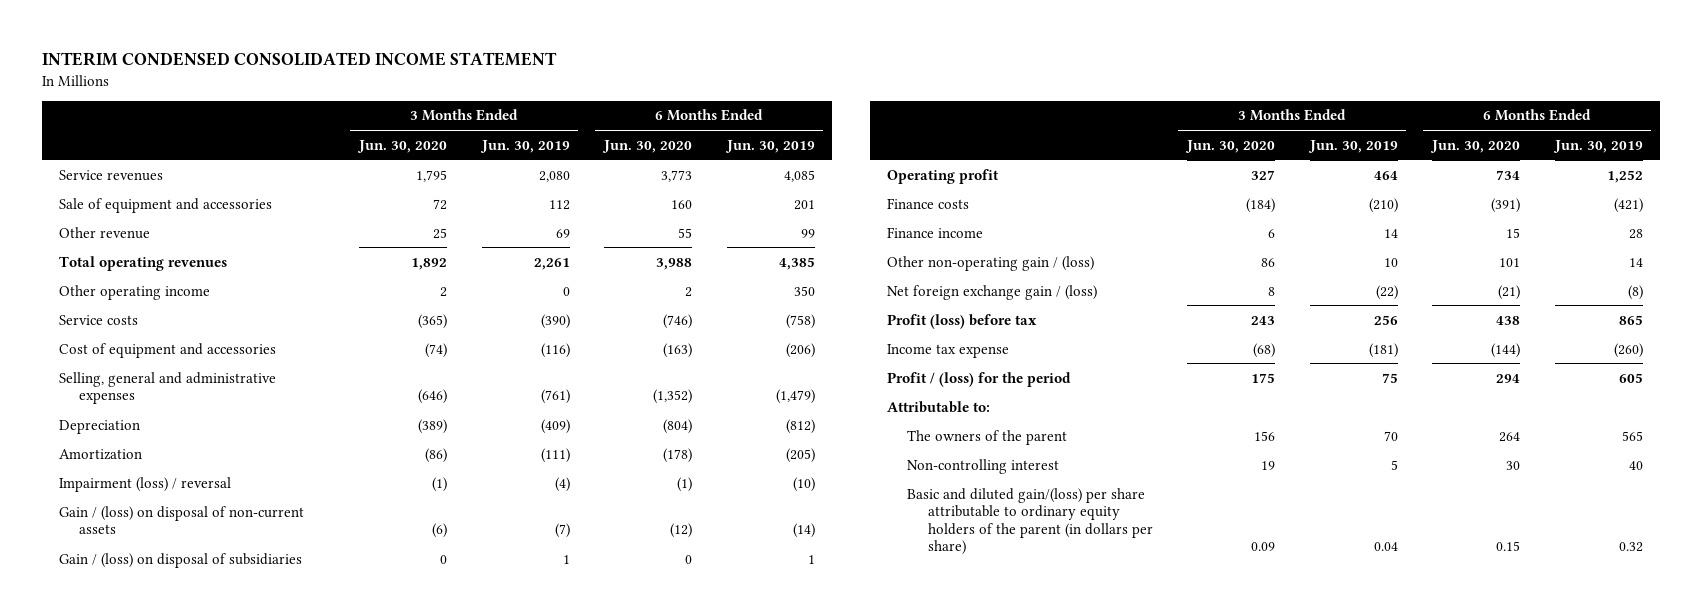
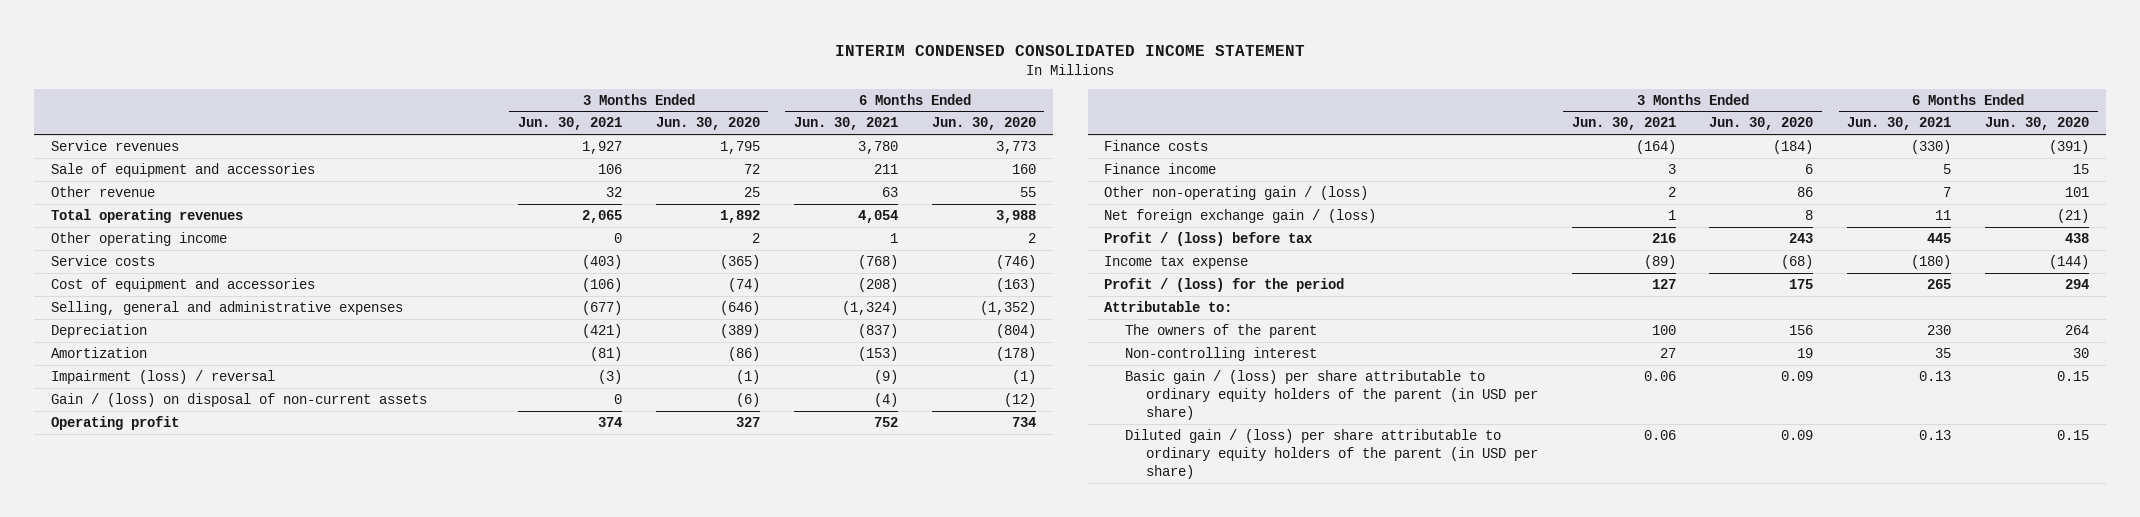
- | 3 Months Ended Jun. 30, 2020 | 3 Months Ended Jun. 30, 2019 | 6 Months Ended Jun. 30, 2020 | 6 Months Ended Jun. 30, 2019
+ | 3 Months Ended Jun. 30, 2021 | 3 Months Ended Jun. 30, 2020 | 6 Months Ended Jun. 30, 2021 | 6 Months Ended Jun. 30, 2020
- Gain / (loss) on disposal of subsidiaries | 0 | 1 | 0 | 1
- Profit (loss) before tax | 243 | 256 | 438 | 865
+ Profit / (loss) before tax | 216 | 243 | 445 | 438
- Basic and diluted gain/(loss) per share attributable to ordinary equity holders of the parent (in dollars per share) | 0.09 | 0.04 | 0.15 | 0.32
+ Basic gain / (loss) per share attributable to ordinary equity holders of the parent (in USD per share) | 0.06 | 0.09 | 0.13 | 0.15
+ Diluted gain / (loss) per share attributable to ordinary equity holders of the parent (in USD per share) | 0.06 | 0.09 | 0.13 | 0.15

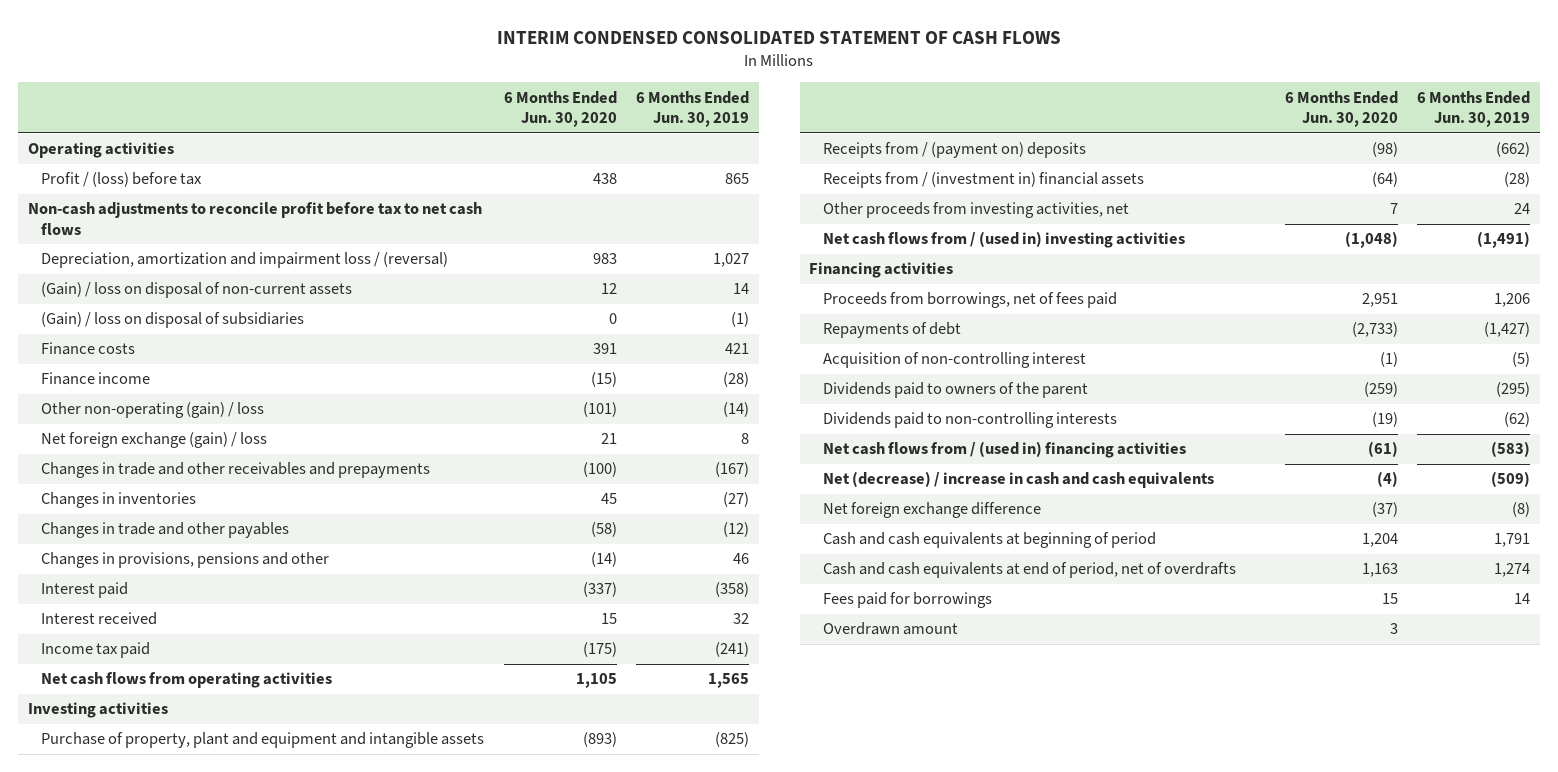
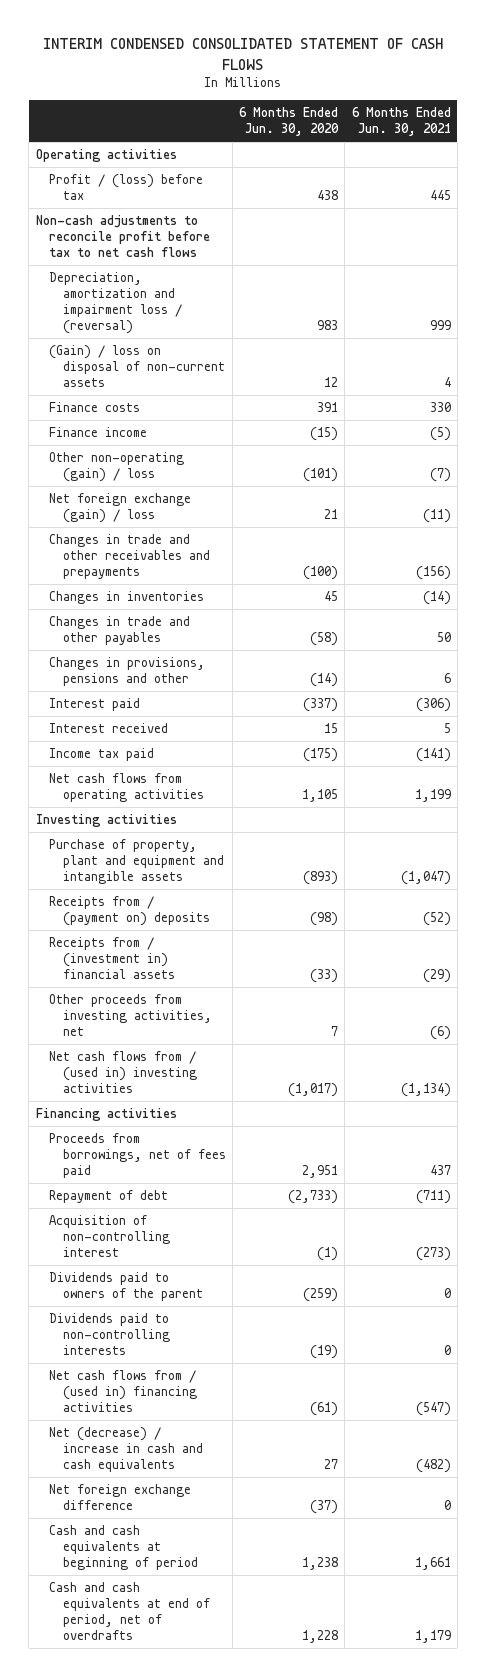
- | 6 Months Ended Jun. 30, 2020 | 6 Months Ended Jun. 30, 2019
+ | 6 Months Ended Jun. 30, 2020 | 6 Months Ended Jun. 30, 2021
- (Gain) / loss on disposal of subsidiaries | 0 | (1)
- Receipts from / (investment in) financial assets | (64) | (28)
+ Receipts from / (investment in) financial assets | (33) | (29)
- Net cash flows from / (used in) investing activities | (1,048) | (1,491)
+ Net cash flows from / (used in) investing activities | (1,017) | (1,134)
- Repayments of debt | (2,733) | (1,427)
+ Repayment of debt | (2,733) | (711)
- Net (decrease) / increase in cash and cash equivalents | (4) | (509)
+ Net (decrease) / increase in cash and cash equivalents | 27 | (482)
- Cash and cash equivalents at beginning of period | 1,204 | 1,791
- Cash and cash equivalents at end of period, net of overdrafts | 1,163 | 1,274
- Fees paid for borrowings | 15 | 14
- Overdrawn amount | 3 |
+ Cash and cash equivalents at beginning of period | 1,238 | 1,661
+ Cash and cash equivalents at end of period, net of overdrafts | 1,228 | 1,179

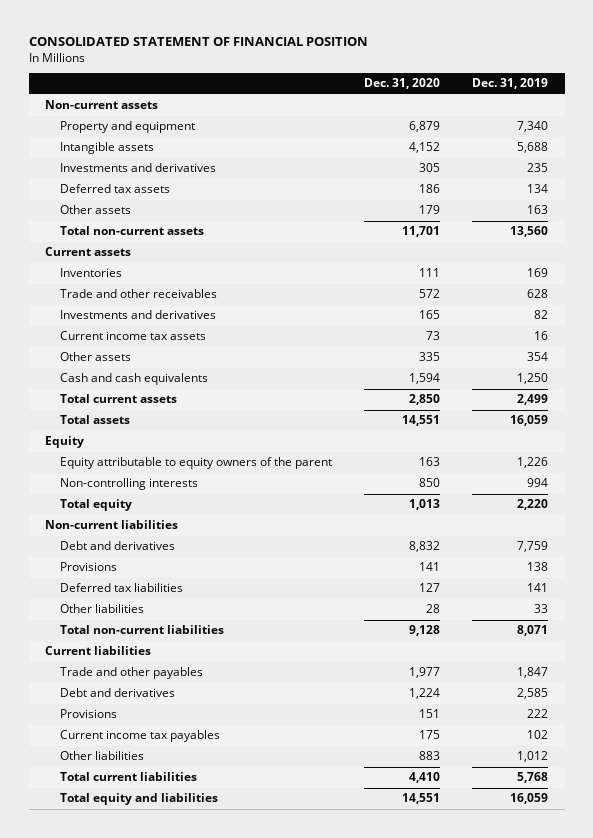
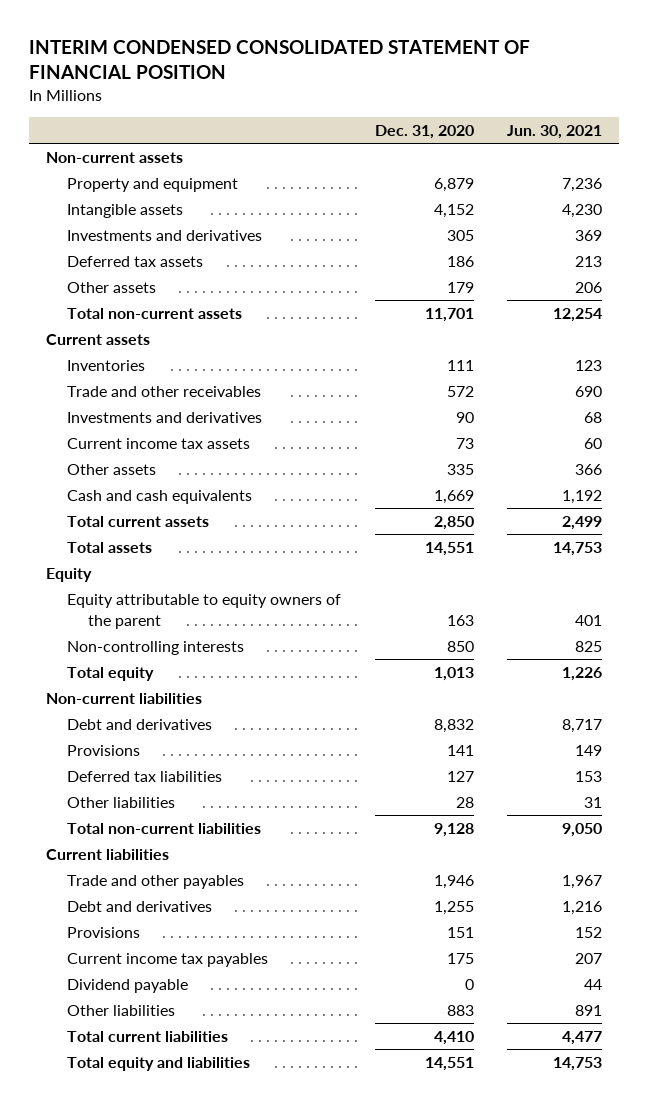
- CONSOLIDATED STATEMENT OF FINANCIAL POSITION
+ INTERIM CONDENSED CONSOLIDATED STATEMENT OF FINANCIAL POSITION
- | Dec. 31, 2020 | Dec. 31, 2019
+ | Dec. 31, 2020 | Jun. 30, 2021
- Investments and derivatives | 165 | 82
+ Investments and derivatives | 90 | 68
- Cash and cash equivalents | 1,594 | 1,250
+ Cash and cash equivalents | 1,669 | 1,192
- Trade and other payables | 1,977 | 1,847
- Debt and derivatives | 1,224 | 2,585
+ Trade and other payables | 1,946 | 1,967
+ Debt and derivatives | 1,255 | 1,216
+ Dividend payable | 0 | 44

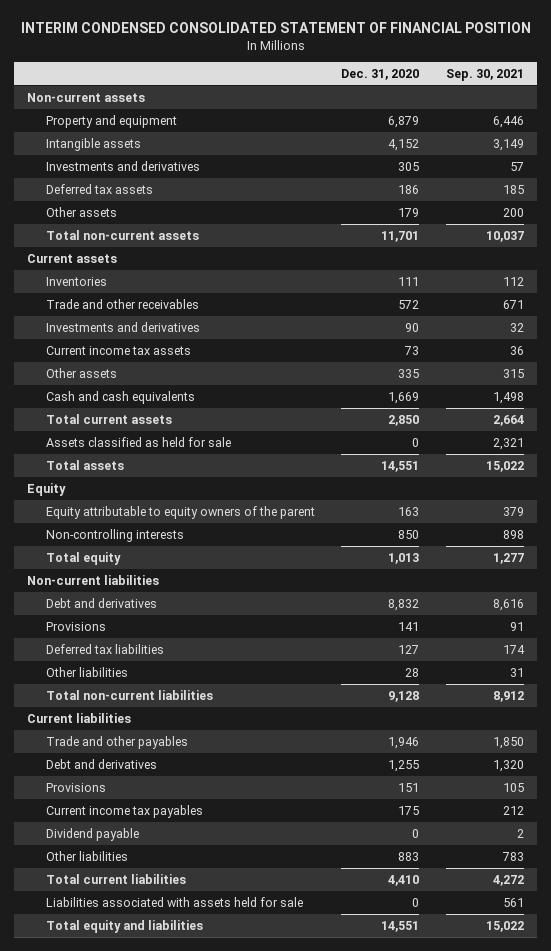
- | Dec. 31, 2020 | Jun. 30, 2021
+ | Dec. 31, 2020 | Sep. 30, 2021
+ Assets classified as held for sale | 0 | 2,321
+ Liabilities associated with assets held for sale | 0 | 561

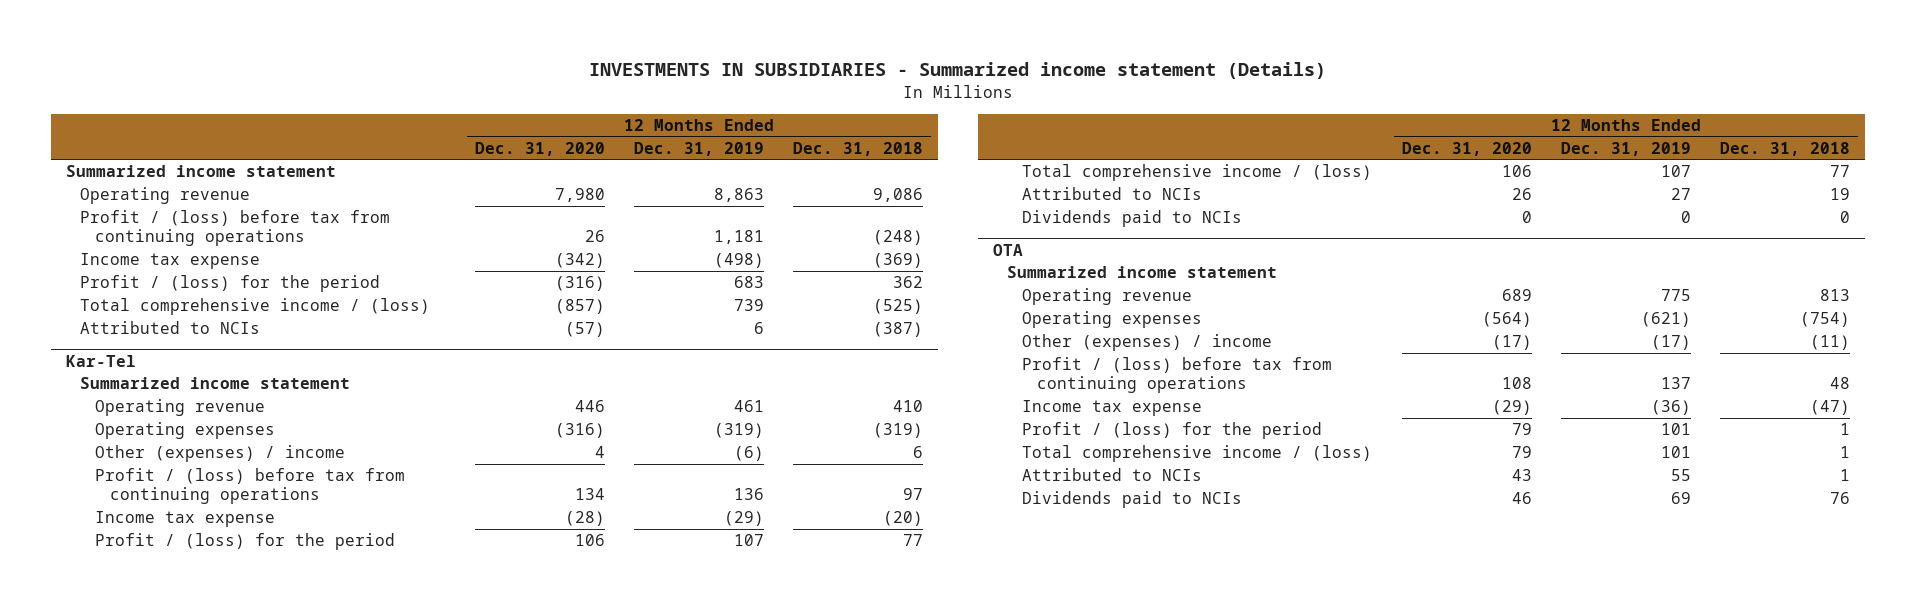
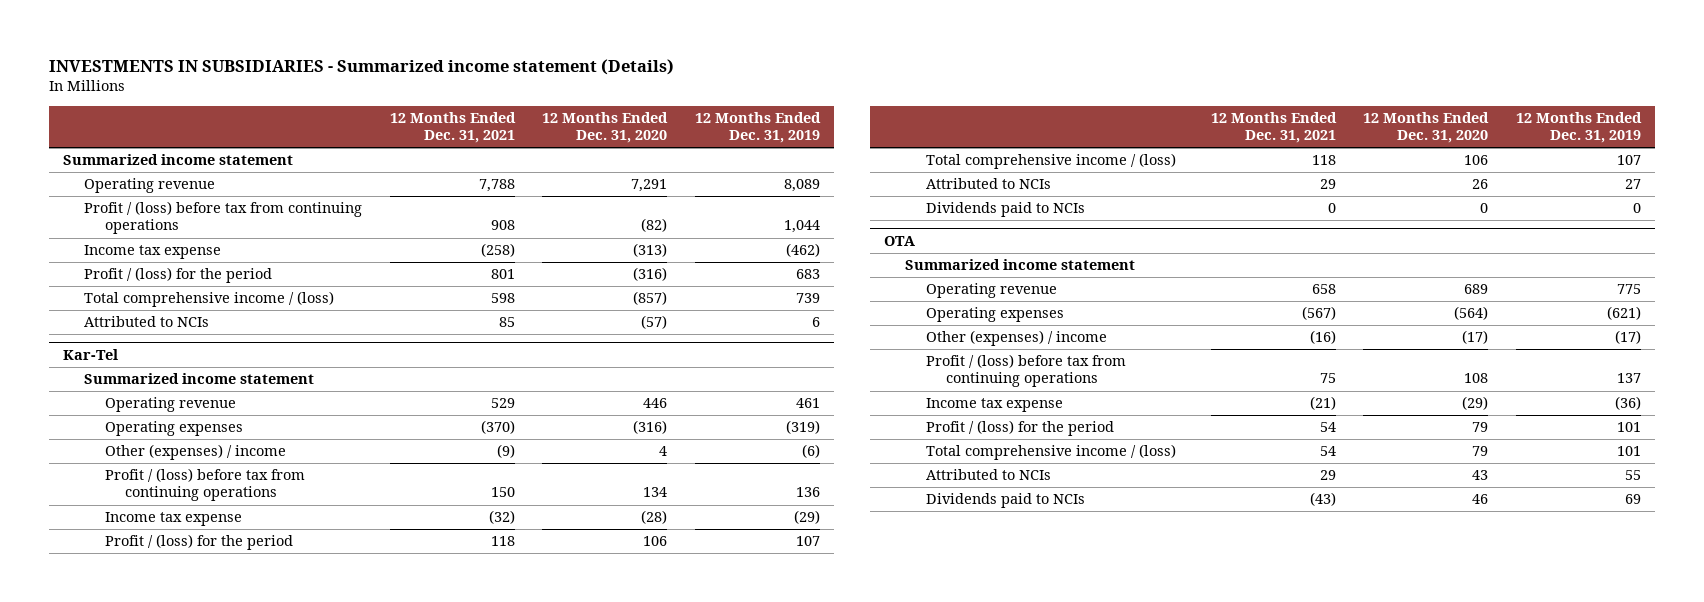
- | 12 Months Ended Dec. 31, 2020 | 12 Months Ended Dec. 31, 2019 | 12 Months Ended Dec. 31, 2018
+ | 12 Months Ended Dec. 31, 2021 | 12 Months Ended Dec. 31, 2020 | 12 Months Ended Dec. 31, 2019
- Operating revenue | 7,980 | 8,863 | 9,086
- Profit / (loss) before tax from continuing operations | 26 | 1,181 | (248)
- Income tax expense | (342) | (498) | (369)
+ Operating revenue | 7,788 | 7,291 | 8,089
+ Profit / (loss) before tax from continuing operations | 908 | (82) | 1,044
+ Income tax expense | (258) | (313) | (462)

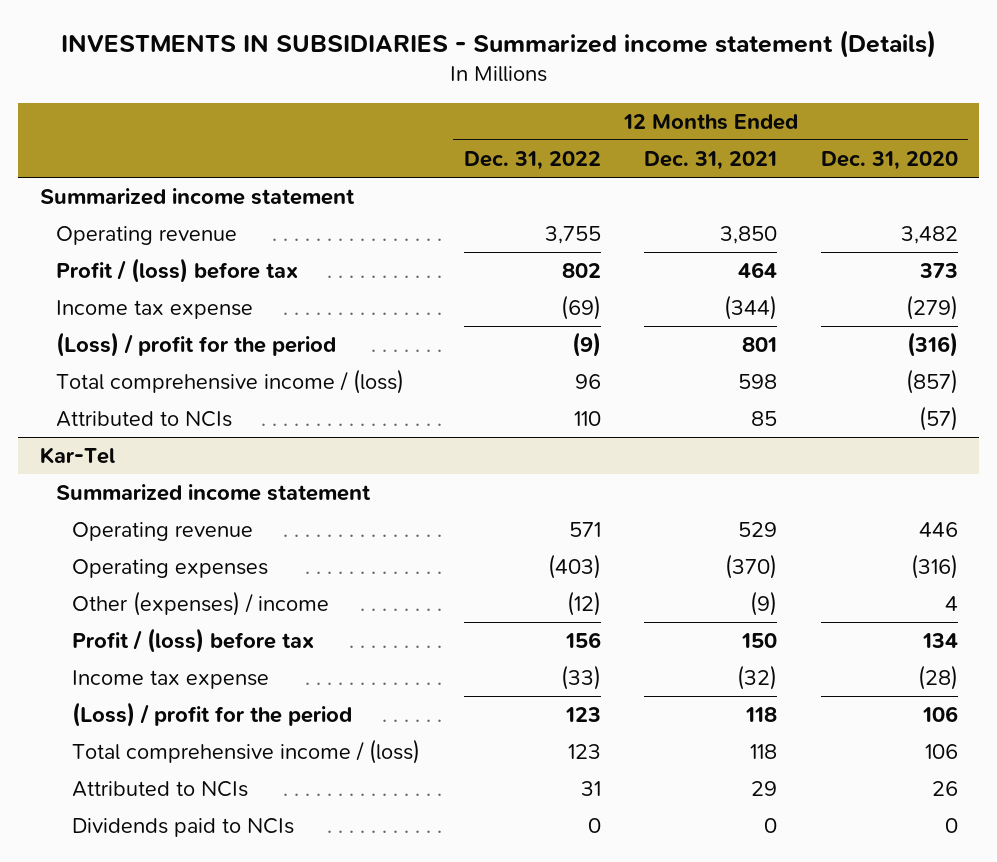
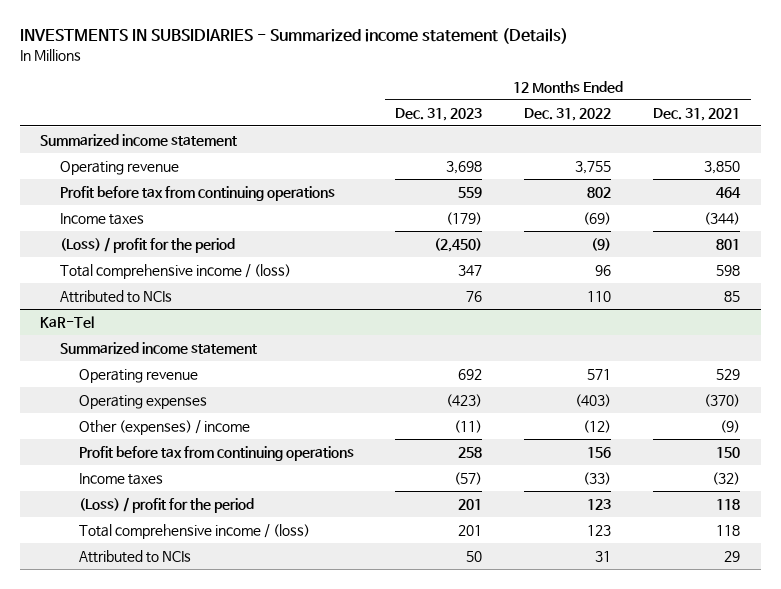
- | 12 Months Ended Dec. 31, 2022 | 12 Months Ended Dec. 31, 2021 | 12 Months Ended Dec. 31, 2020
+ | 12 Months Ended Dec. 31, 2023 | 12 Months Ended Dec. 31, 2022 | 12 Months Ended Dec. 31, 2021
- Profit / (loss) before tax | 802 | 464 | 373
- Income tax expense | (69) | (344) | (279)
+ Profit before tax from continuing operations | 559 | 802 | 464
+ Income taxes | (179) | (69) | (344)
- Kar-Tel
+ KaR-Tel
- Profit / (loss) before tax | 156 | 150 | 134
- Income tax expense | (33) | (32) | (28)
+ Profit before tax from continuing operations | 258 | 156 | 150
+ Income taxes | (57) | (33) | (32)
- Dividends paid to NCIs | 0 | 0 | 0

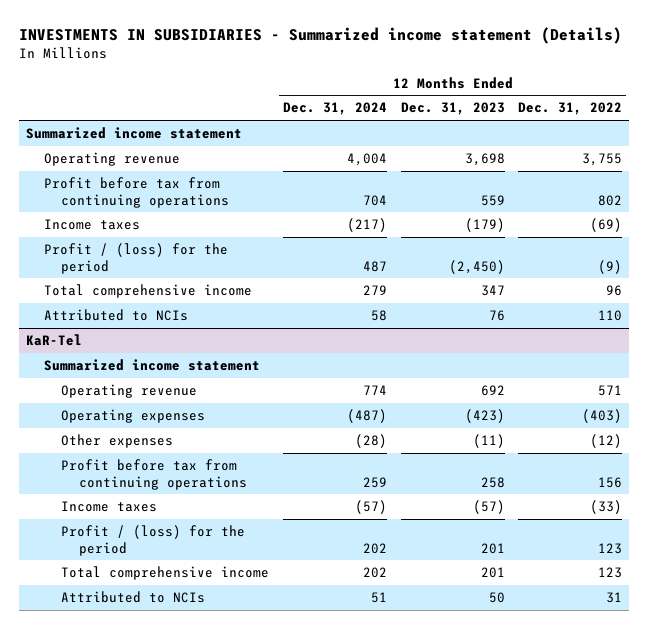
- | 12 Months Ended Dec. 31, 2023 | 12 Months Ended Dec. 31, 2022 | 12 Months Ended Dec. 31, 2021
+ | 12 Months Ended Dec. 31, 2024 | 12 Months Ended Dec. 31, 2023 | 12 Months Ended Dec. 31, 2022
- (Loss) / profit for the period | (2,450) | (9) | 801
- Total comprehensive income / (loss) | 347 | 96 | 598
+ Profit / (loss) for the period | 487 | (2,450) | (9)
+ Total comprehensive income | 279 | 347 | 96
@ KaR-Tel
- Other (expenses) / income | (11) | (12) | (9)
+ Other expenses | (28) | (11) | (12)
- (Loss) / profit for the period | 201 | 123 | 118
- Total comprehensive income / (loss) | 201 | 123 | 118
+ Profit / (loss) for the period | 202 | 201 | 123
+ Total comprehensive income | 202 | 201 | 123

